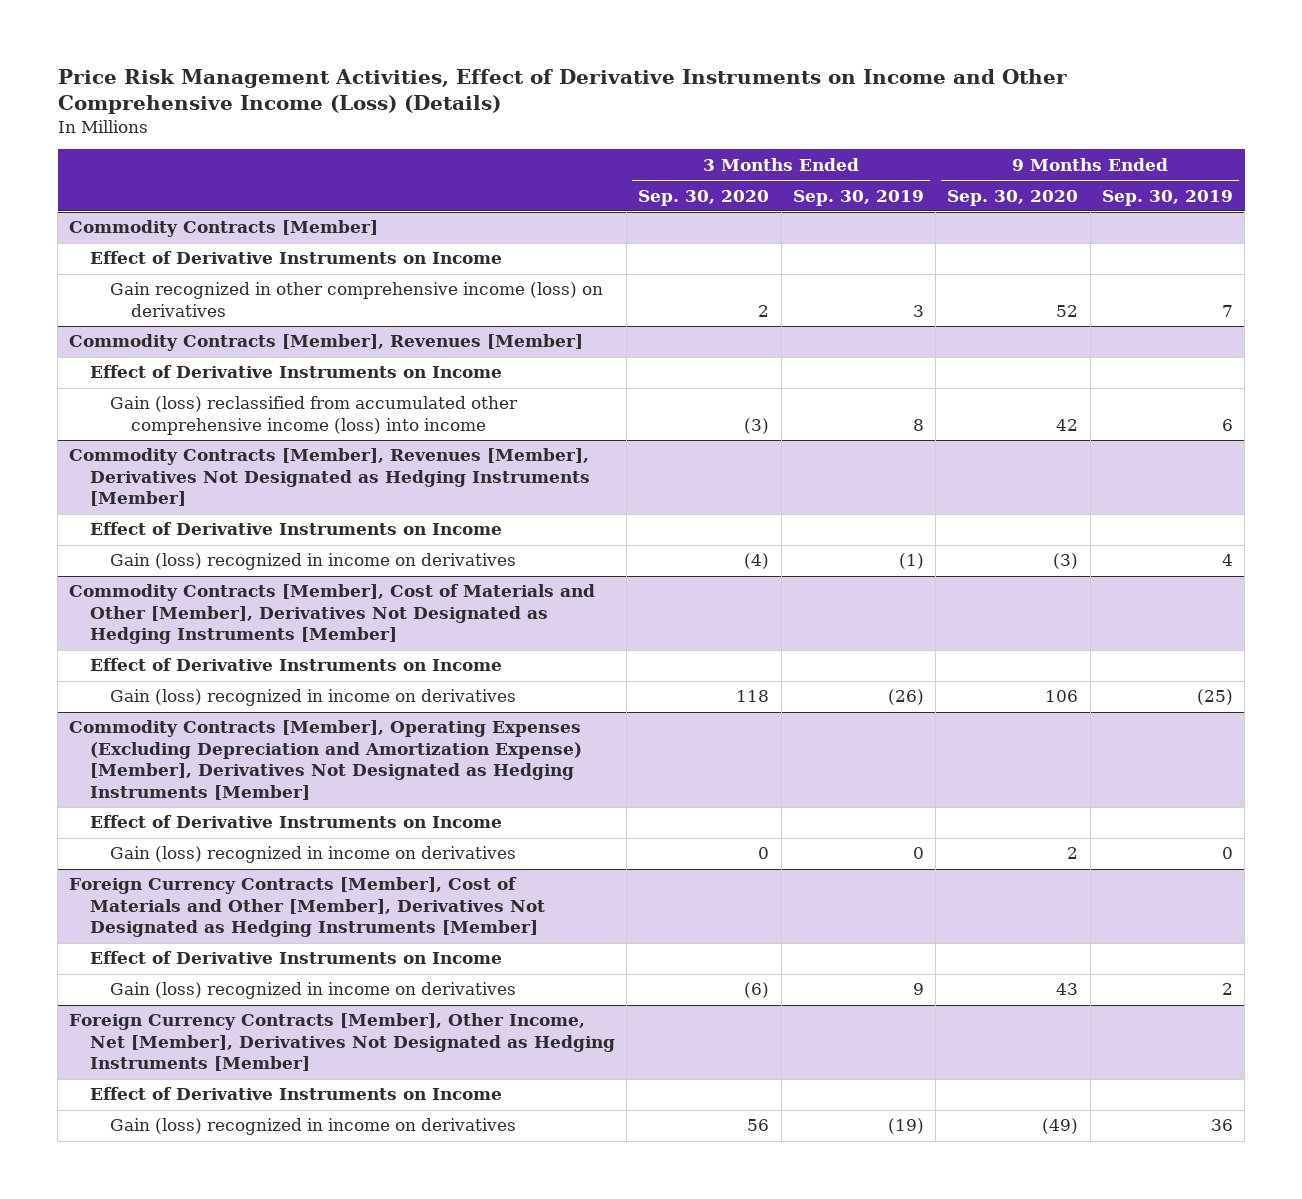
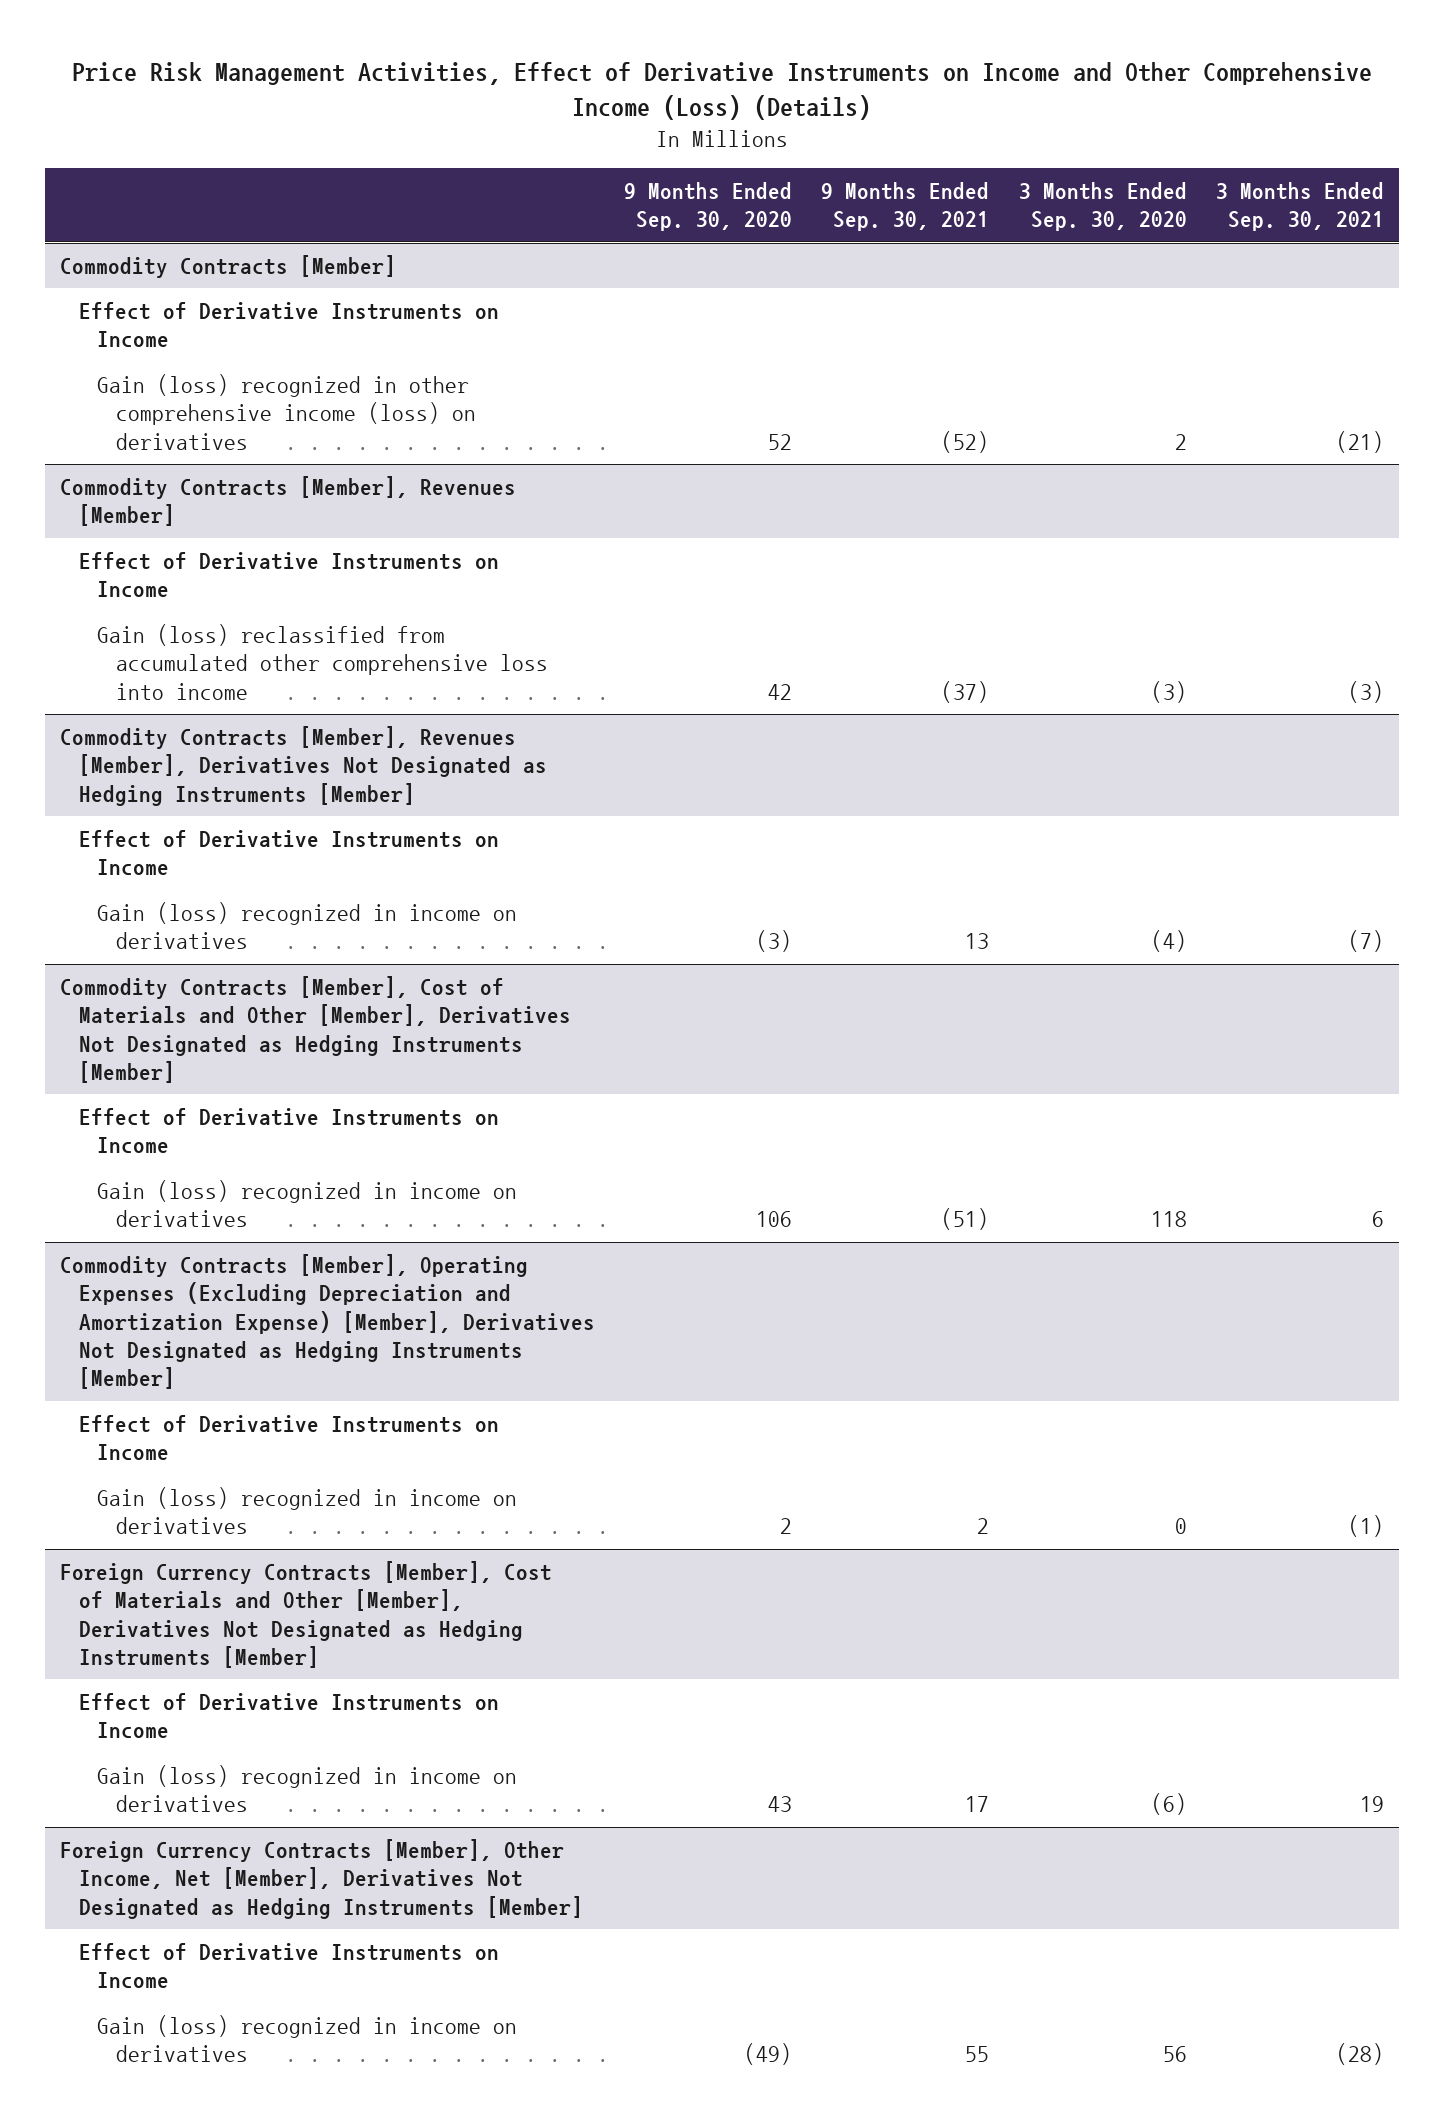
- | 3 Months Ended Sep. 30, 2020 | 3 Months Ended Sep. 30, 2019 | 9 Months Ended Sep. 30, 2020 | 9 Months Ended Sep. 30, 2019
+ | 9 Months Ended Sep. 30, 2020 | 9 Months Ended Sep. 30, 2021 | 3 Months Ended Sep. 30, 2020 | 3 Months Ended Sep. 30, 2021
@ Commodity Contracts [Member]
- Gain recognized in other comprehensive income (loss) on derivatives | 2 | 3 | 52 | 7
+ Gain (loss) recognized in other comprehensive income (loss) on derivatives | 52 | (52) | 2 | (21)
@ Commodity Contracts [Member], Revenues [Member]
- Gain (loss) reclassified from accumulated other comprehensive income (loss) into income | (3) | 8 | 42 | 6
+ Gain (loss) reclassified from accumulated other comprehensive loss into income | 42 | (37) | (3) | (3)

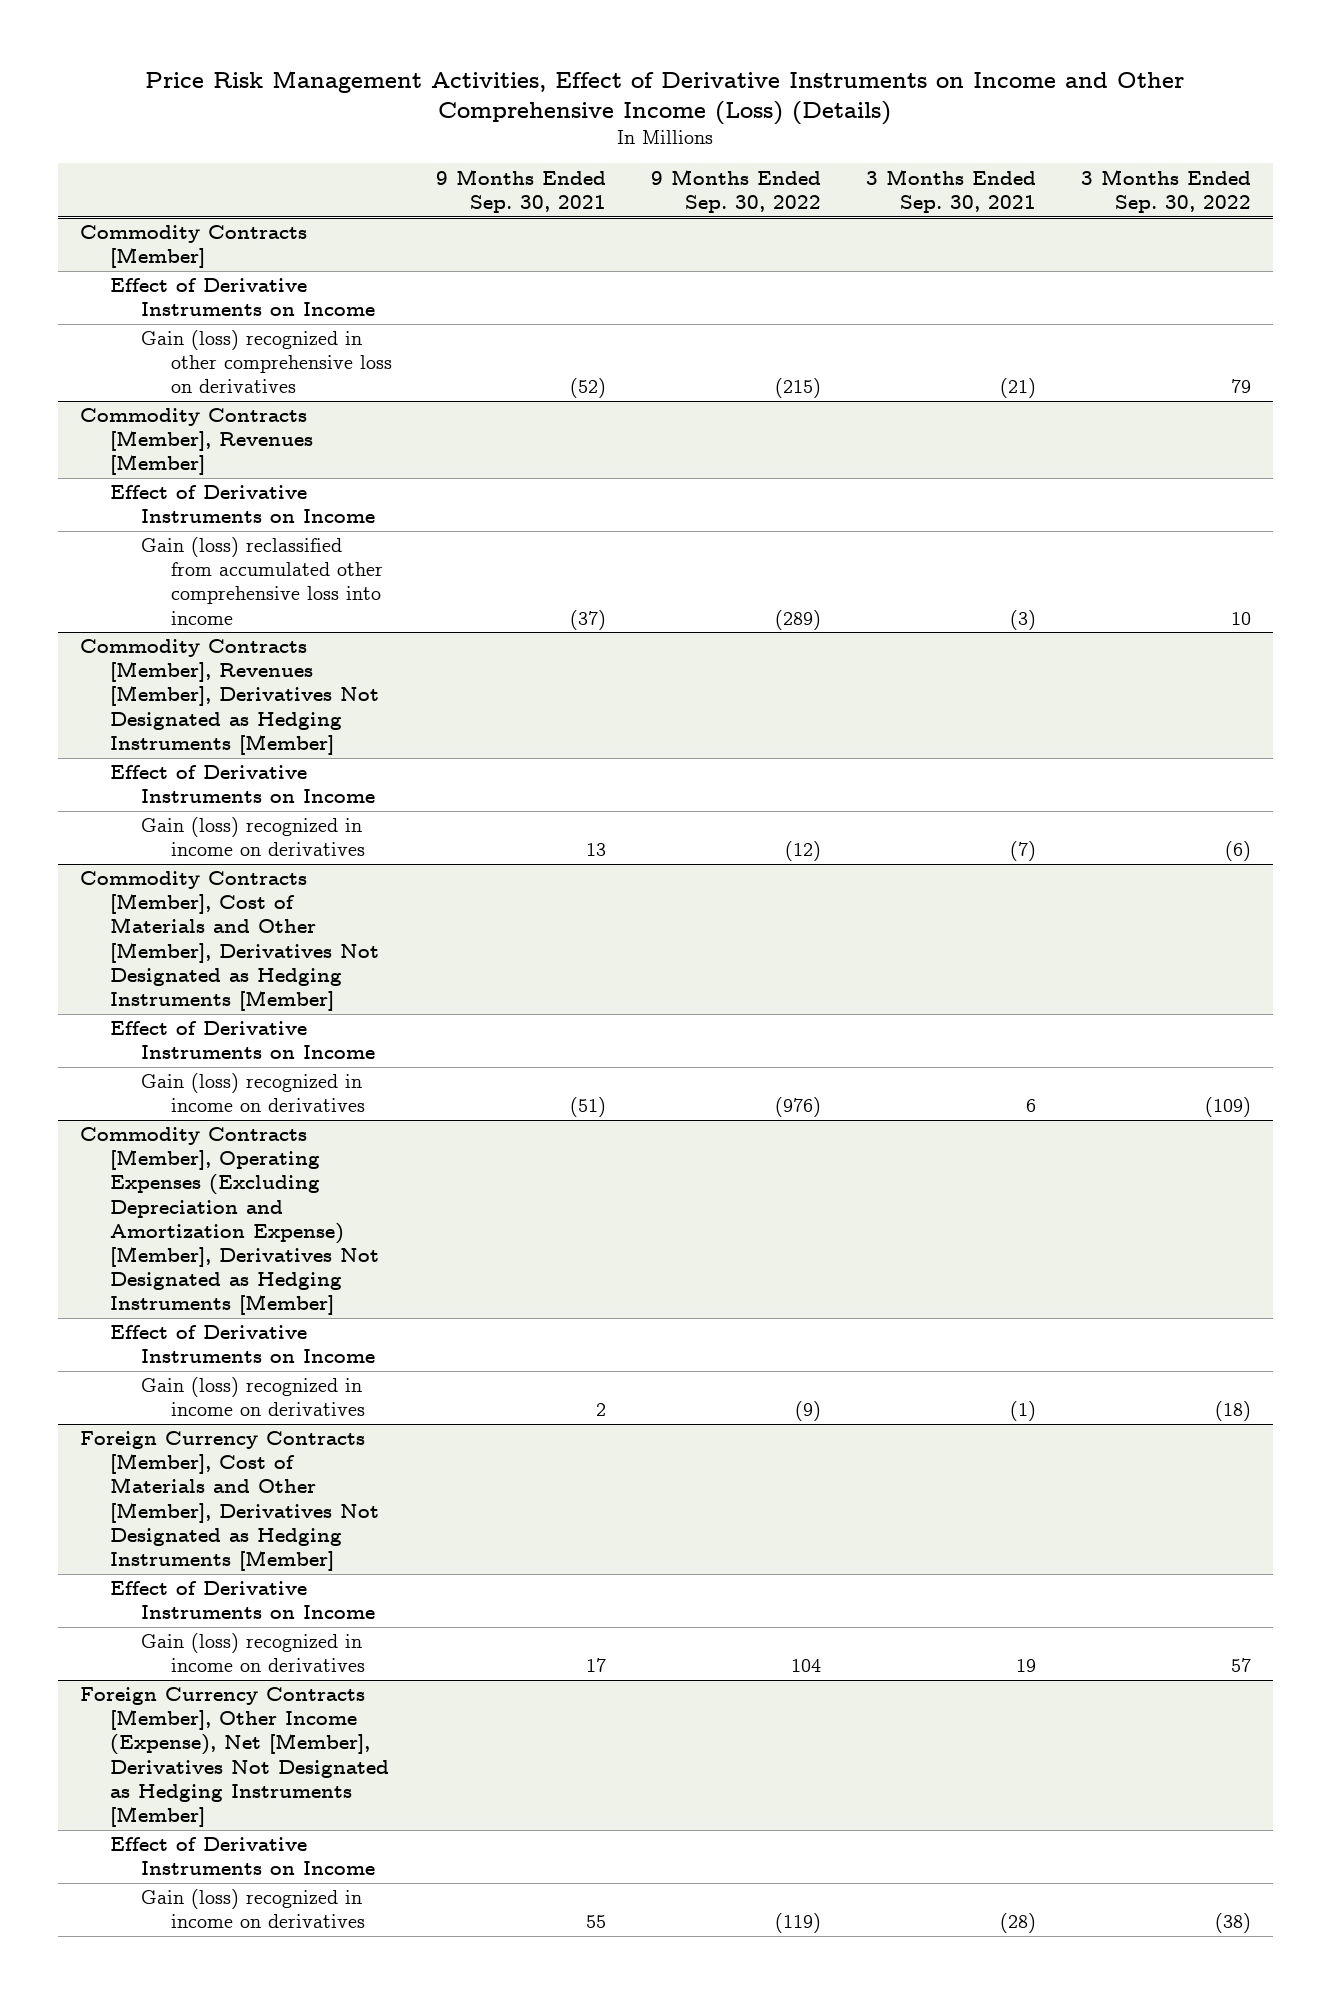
- | 9 Months Ended Sep. 30, 2020 | 9 Months Ended Sep. 30, 2021 | 3 Months Ended Sep. 30, 2020 | 3 Months Ended Sep. 30, 2021
+ | 9 Months Ended Sep. 30, 2021 | 9 Months Ended Sep. 30, 2022 | 3 Months Ended Sep. 30, 2021 | 3 Months Ended Sep. 30, 2022
@ Commodity Contracts [Member]
- Gain (loss) recognized in other comprehensive income (loss) on derivatives | 52 | (52) | 2 | (21)
+ Gain (loss) recognized in other comprehensive loss on derivatives | (52) | (215) | (21) | 79
- Foreign Currency Contracts [Member], Other Income, Net [Member], Derivatives Not Designated as Hedging Instruments [Member]
+ Foreign Currency Contracts [Member], Other Income (Expense), Net [Member], Derivatives Not Designated as Hedging Instruments [Member]

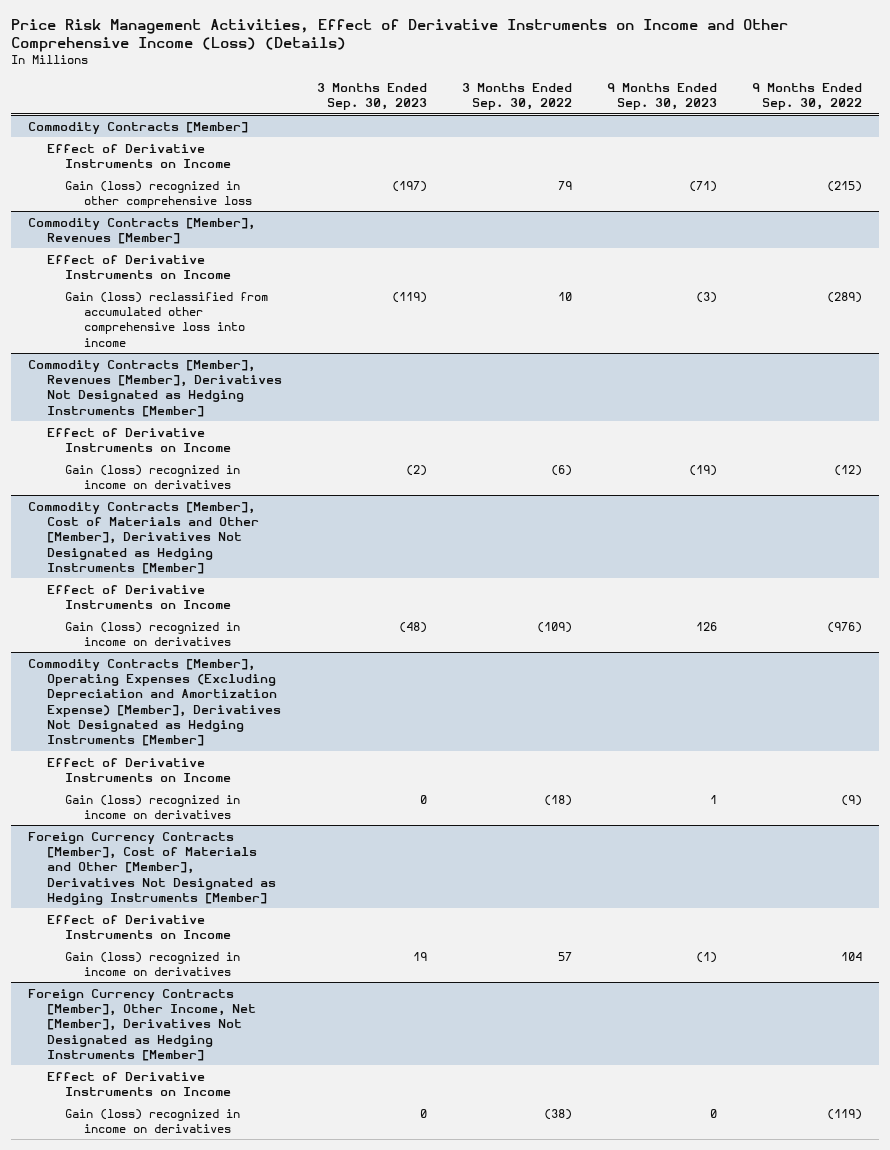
- | 9 Months Ended Sep. 30, 2021 | 9 Months Ended Sep. 30, 2022 | 3 Months Ended Sep. 30, 2021 | 3 Months Ended Sep. 30, 2022
+ | 3 Months Ended Sep. 30, 2023 | 3 Months Ended Sep. 30, 2022 | 9 Months Ended Sep. 30, 2023 | 9 Months Ended Sep. 30, 2022
@ Commodity Contracts [Member]
- Gain (loss) recognized in other comprehensive loss on derivatives | (52) | (215) | (21) | 79
+ Gain (loss) recognized in other comprehensive loss | (197) | 79 | (71) | (215)
- Foreign Currency Contracts [Member], Other Income (Expense), Net [Member], Derivatives Not Designated as Hedging Instruments [Member]
+ Foreign Currency Contracts [Member], Other Income, Net [Member], Derivatives Not Designated as Hedging Instruments [Member]

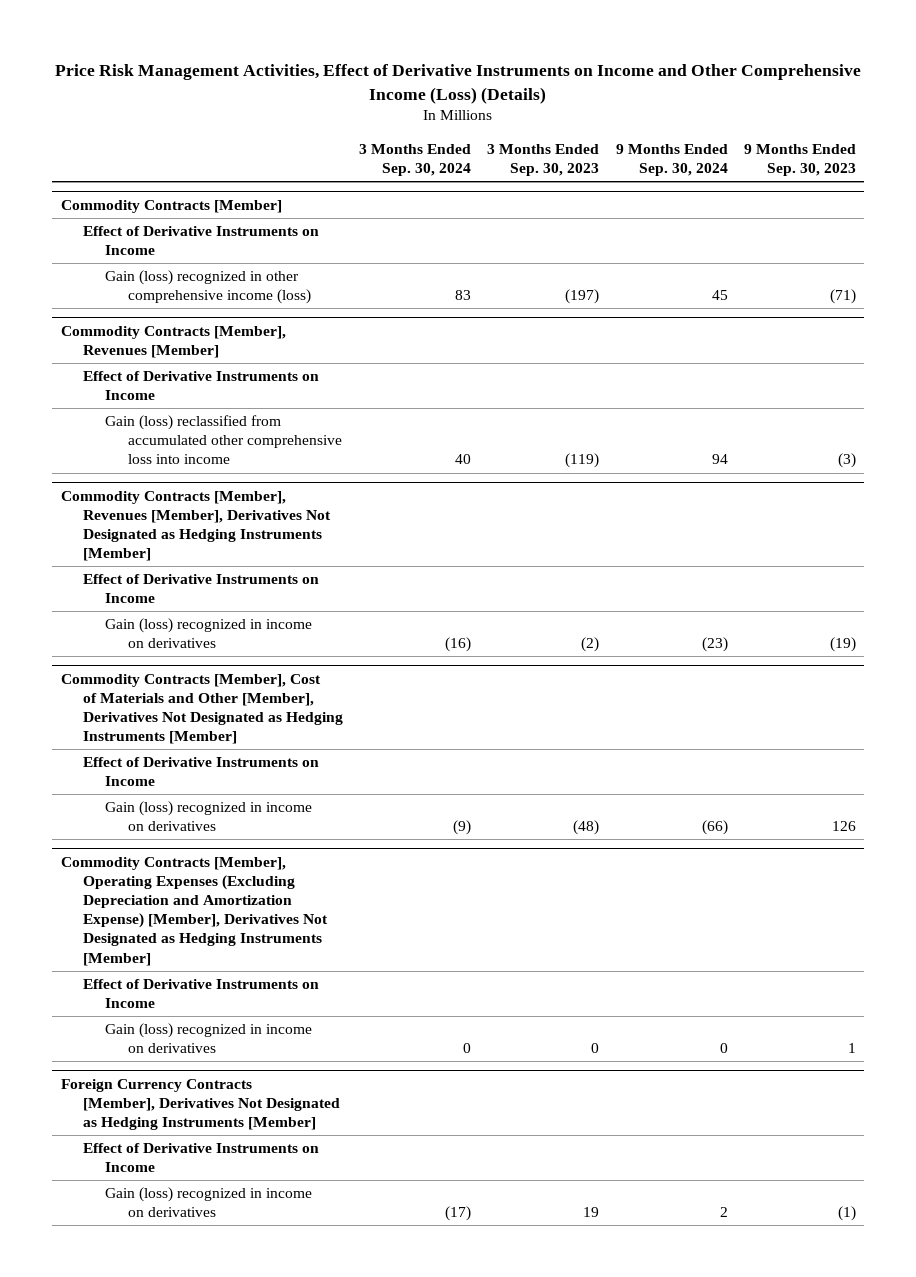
- | 3 Months Ended Sep. 30, 2023 | 3 Months Ended Sep. 30, 2022 | 9 Months Ended Sep. 30, 2023 | 9 Months Ended Sep. 30, 2022
+ | 3 Months Ended Sep. 30, 2024 | 3 Months Ended Sep. 30, 2023 | 9 Months Ended Sep. 30, 2024 | 9 Months Ended Sep. 30, 2023
@ Commodity Contracts [Member]
- Gain (loss) recognized in other comprehensive loss | (197) | 79 | (71) | (215)
+ Gain (loss) recognized in other comprehensive income (loss) | 83 | (197) | 45 | (71)
- Foreign Currency Contracts [Member], Cost of Materials and Other [Member], Derivatives Not Designated as Hedging Instruments [Member]
+ Foreign Currency Contracts [Member], Derivatives Not Designated as Hedging Instruments [Member]
- Foreign Currency Contracts [Member], Other Income, Net [Member], Derivatives Not Designated as Hedging Instruments [Member]
- Effect of Derivative Instruments on Income
- Gain (loss) recognized in income on derivatives | 0 | (38) | 0 | (119)

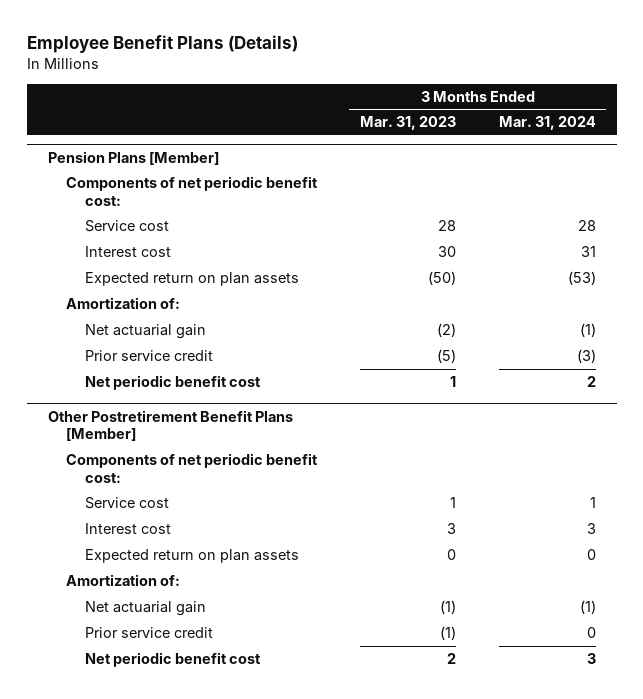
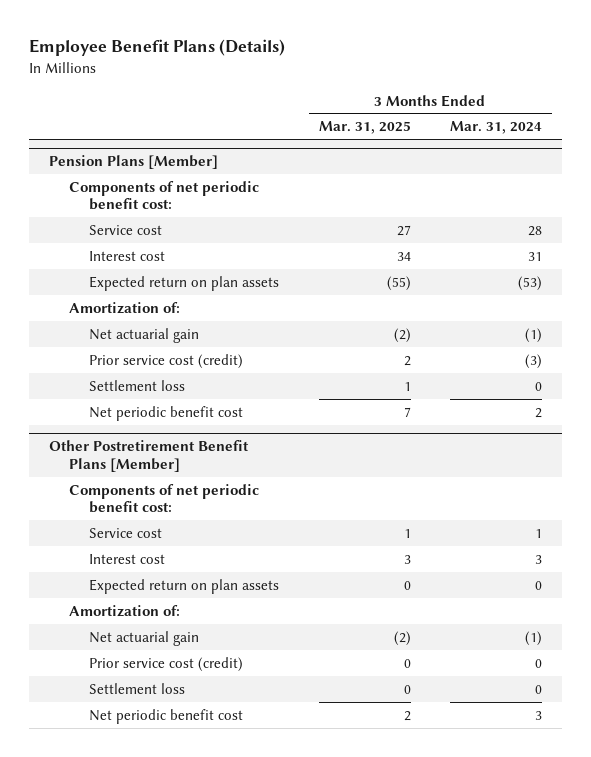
- | 3 Months Ended Mar. 31, 2023 | 3 Months Ended Mar. 31, 2024
+ | 3 Months Ended Mar. 31, 2025 | 3 Months Ended Mar. 31, 2024
@ Pension Plans [Member]
- Prior service credit | (5) | (3)
+ Prior service cost (credit) | 2 | (3)
+ Settlement loss | 1 | 0
@ Other Postretirement Benefit Plans [Member]
- Prior service credit | (1) | 0
+ Prior service cost (credit) | 0 | 0
+ Settlement loss | 0 | 0

